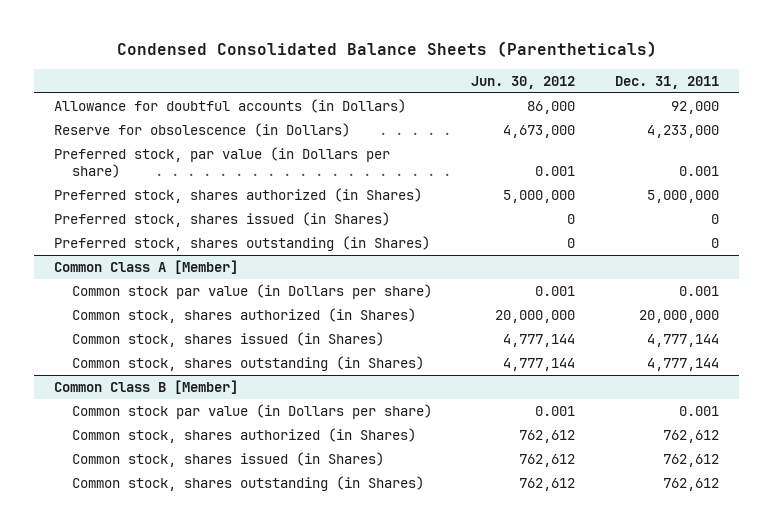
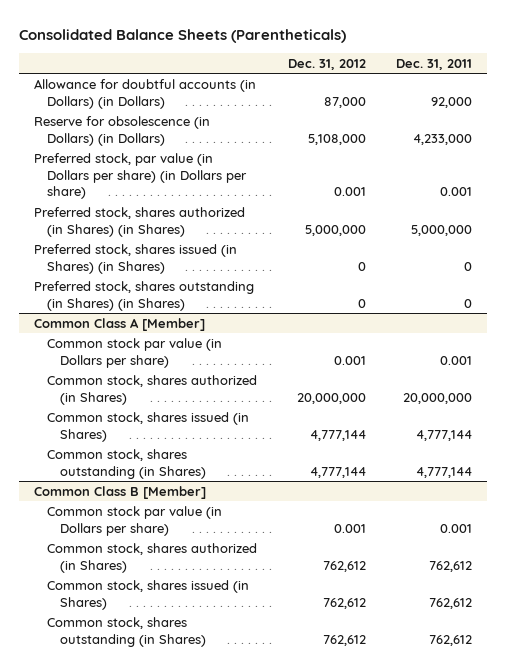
- Condensed Consolidated Balance Sheets (Parentheticals)
+ Consolidated Balance Sheets (Parentheticals)
- | Jun. 30, 2012 | Dec. 31, 2011
+ | Dec. 31, 2012 | Dec. 31, 2011
- Allowance for doubtful accounts (in Dollars) | 86,000 | 92,000
- Reserve for obsolescence (in Dollars) | 4,673,000 | 4,233,000
- Preferred stock, par value (in Dollars per share) | 0.001 | 0.001
- Preferred stock, shares authorized (in Shares) | 5,000,000 | 5,000,000
- Preferred stock, shares issued (in Shares) | 0 | 0
- Preferred stock, shares outstanding (in Shares) | 0 | 0
+ Allowance for doubtful accounts (in Dollars) (in Dollars) | 87,000 | 92,000
+ Reserve for obsolescence (in Dollars) (in Dollars) | 5,108,000 | 4,233,000
+ Preferred stock, par value (in Dollars per share) (in Dollars per share) | 0.001 | 0.001
+ Preferred stock, shares authorized (in Shares) (in Shares) | 5,000,000 | 5,000,000
+ Preferred stock, shares issued (in Shares) (in Shares) | 0 | 0
+ Preferred stock, shares outstanding (in Shares) (in Shares) | 0 | 0

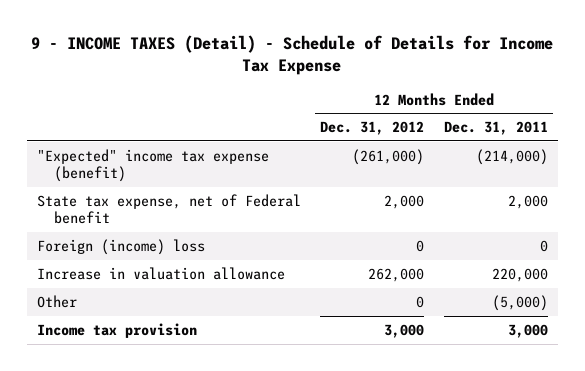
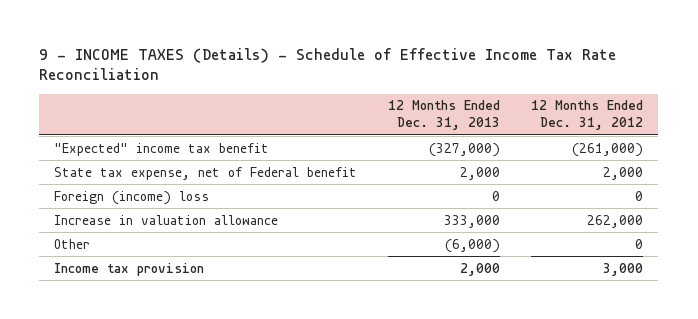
- 9 - INCOME TAXES (Detail) - Schedule of Details for Income Tax Expense
+ 9 - INCOME TAXES (Details) - Schedule of Effective Income Tax Rate Reconciliation
- | 12 Months Ended Dec. 31, 2012 | 12 Months Ended Dec. 31, 2011
+ | 12 Months Ended Dec. 31, 2013 | 12 Months Ended Dec. 31, 2012
- "Expected" income tax expense (benefit) | (261,000) | (214,000)
+ "Expected" income tax benefit | (327,000) | (261,000)

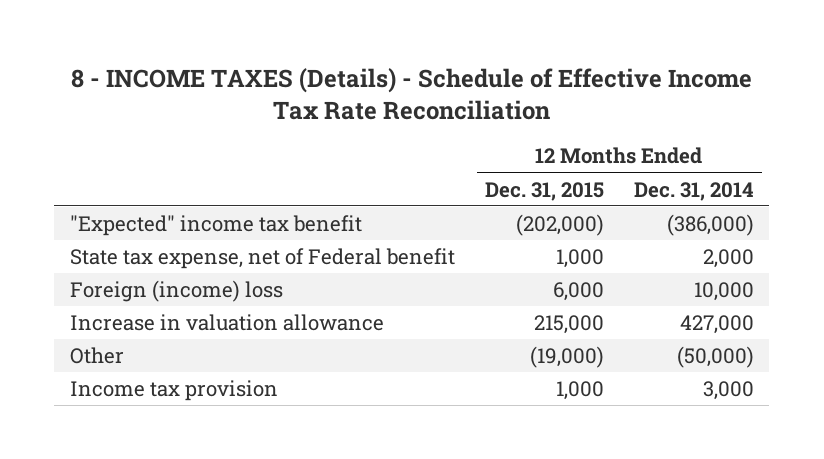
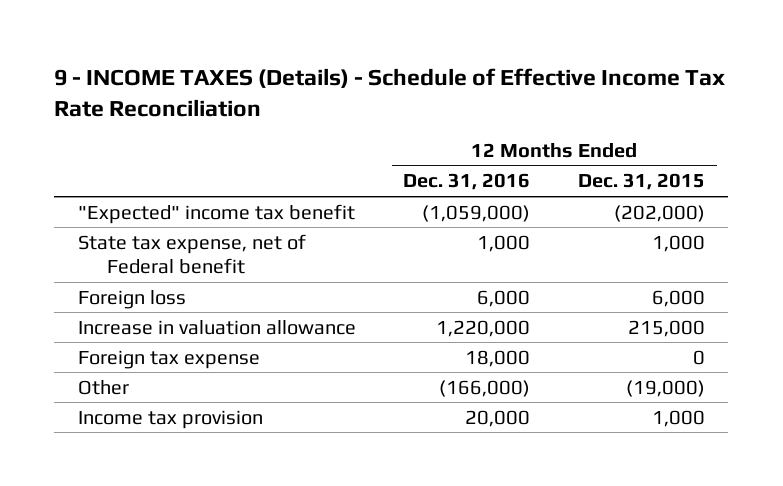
- 8 - INCOME TAXES (Details) - Schedule of Effective Income Tax Rate Reconciliation
+ 9 - INCOME TAXES (Details) - Schedule of Effective Income Tax Rate Reconciliation
- | 12 Months Ended Dec. 31, 2015 | 12 Months Ended Dec. 31, 2014
+ | 12 Months Ended Dec. 31, 2016 | 12 Months Ended Dec. 31, 2015
- Foreign (income) loss | 6,000 | 10,000
+ Foreign loss | 6,000 | 6,000
+ Foreign tax expense | 18,000 | 0

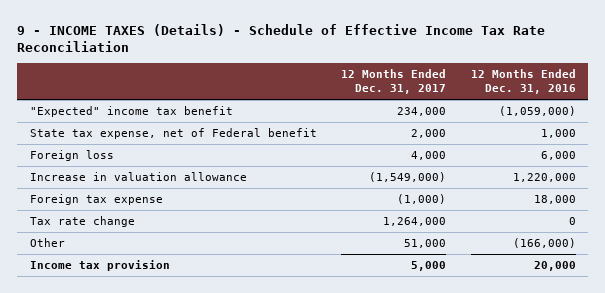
- | 12 Months Ended Dec. 31, 2016 | 12 Months Ended Dec. 31, 2015
+ | 12 Months Ended Dec. 31, 2017 | 12 Months Ended Dec. 31, 2016
+ Tax rate change | 1,264,000 | 0

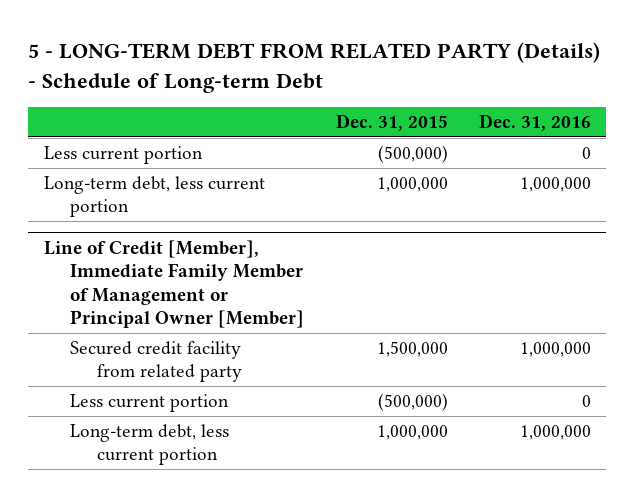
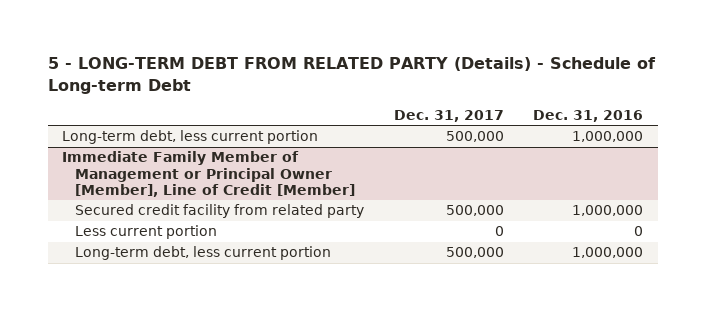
- | Dec. 31, 2015 | Dec. 31, 2016
+ | Dec. 31, 2017 | Dec. 31, 2016
- Less current portion | (500,000) | 0
- Line of Credit [Member], Immediate Family Member of Management or Principal Owner [Member]
+ Immediate Family Member of Management or Principal Owner [Member], Line of Credit [Member]

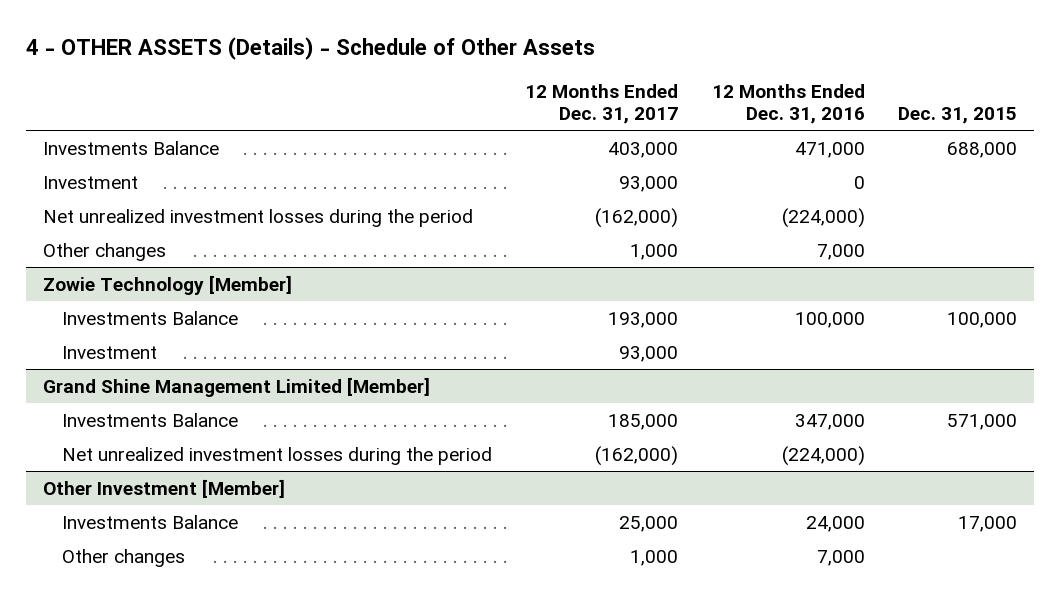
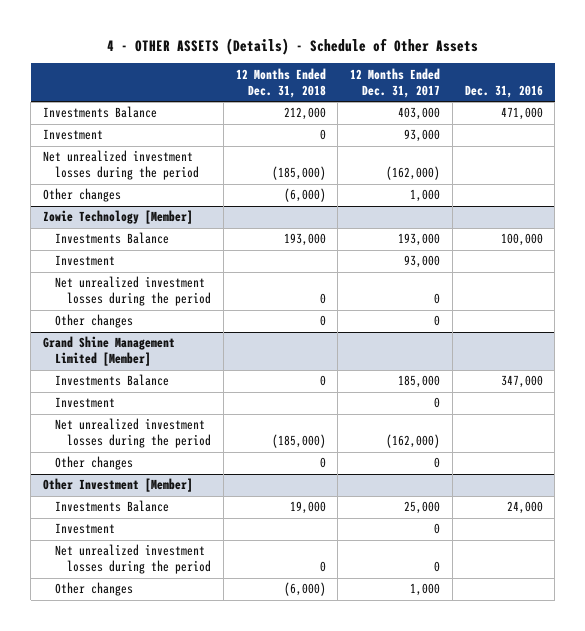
- | 12 Months Ended Dec. 31, 2017 | 12 Months Ended Dec. 31, 2016 | Dec. 31, 2015
+ | 12 Months Ended Dec. 31, 2018 | 12 Months Ended Dec. 31, 2017 | Dec. 31, 2016
@ Zowie Technology [Member]
+ Net unrealized investment losses during the period | 0 | 0 |
+ Other changes | 0 | 0 |
@ Grand Shine Management Limited [Member]
+ Investment | | 0 |
+ Other changes | 0 | 0 |
@ Other Investment [Member]
+ Investment | | 0 |
+ Net unrealized investment losses during the period | 0 | 0 |

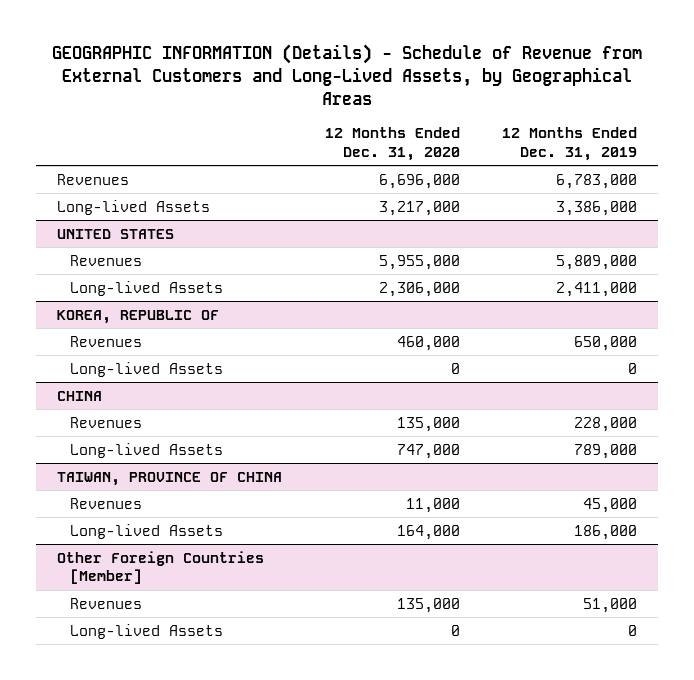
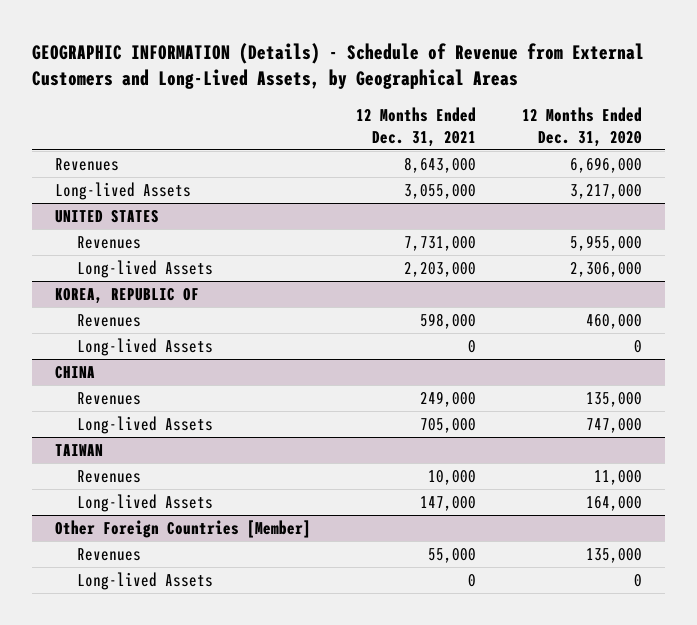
- | 12 Months Ended Dec. 31, 2020 | 12 Months Ended Dec. 31, 2019
+ | 12 Months Ended Dec. 31, 2021 | 12 Months Ended Dec. 31, 2020
- TAIWAN, PROVINCE OF CHINA
+ TAIWAN

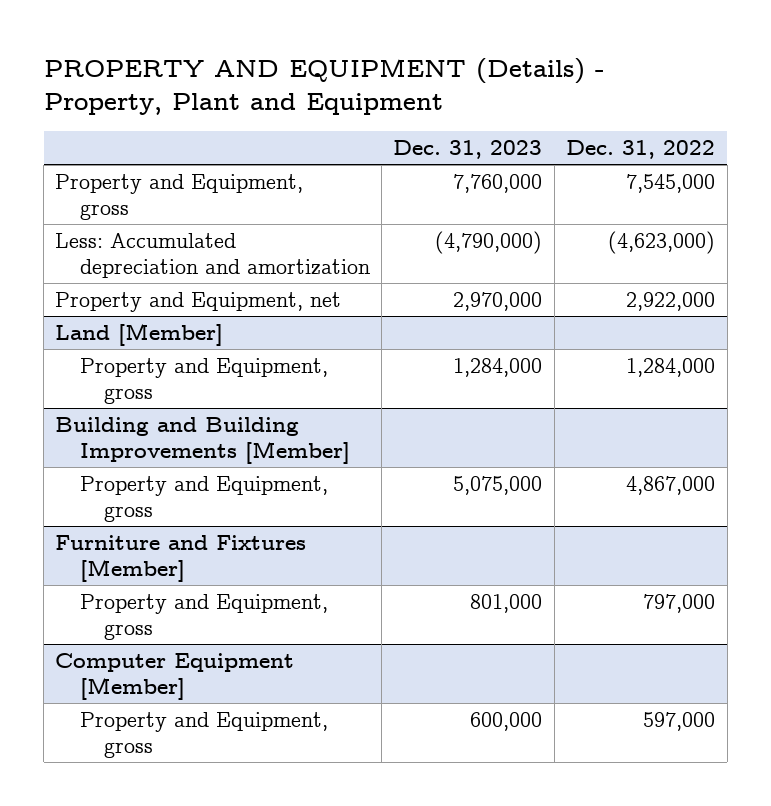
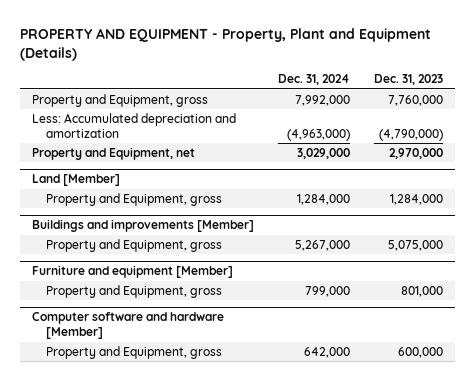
- PROPERTY AND EQUIPMENT (Details) - Property, Plant and Equipment
+ PROPERTY AND EQUIPMENT - Property, Plant and Equipment (Details)
- | Dec. 31, 2023 | Dec. 31, 2022
+ | Dec. 31, 2024 | Dec. 31, 2023
- Building and Building Improvements [Member]
+ Buildings and improvements [Member]
- Furniture and Fixtures [Member]
+ Furniture and equipment [Member]
- Computer Equipment [Member]
+ Computer software and hardware [Member]

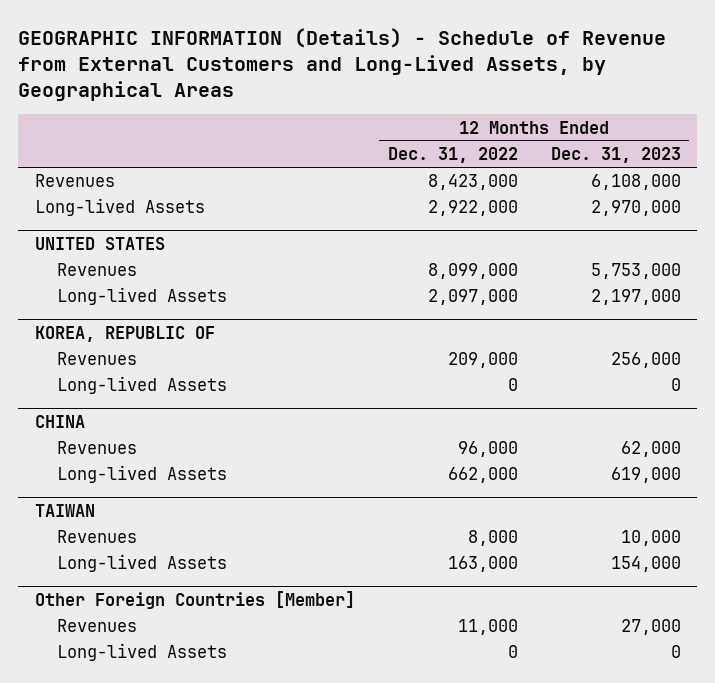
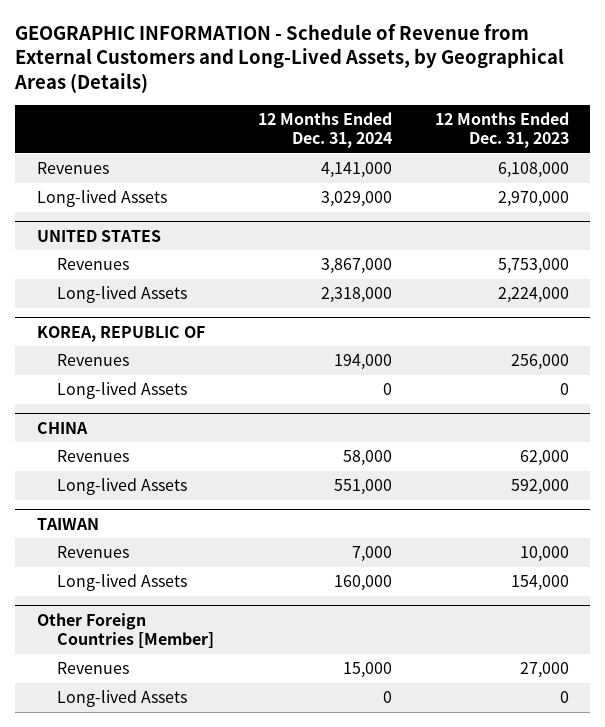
- GEOGRAPHIC INFORMATION (Details) - Schedule of Revenue from External Customers and Long-Lived Assets, by Geographical Areas
+ GEOGRAPHIC INFORMATION - Schedule of Revenue from External Customers and Long-Lived Assets, by Geographical Areas (Details)
- | 12 Months Ended Dec. 31, 2022 | 12 Months Ended Dec. 31, 2023
+ | 12 Months Ended Dec. 31, 2024 | 12 Months Ended Dec. 31, 2023
@ UNITED STATES
- Long-lived Assets | 2,097,000 | 2,197,000
+ Long-lived Assets | 2,318,000 | 2,224,000
@ CHINA
- Long-lived Assets | 662,000 | 619,000
+ Long-lived Assets | 551,000 | 592,000

